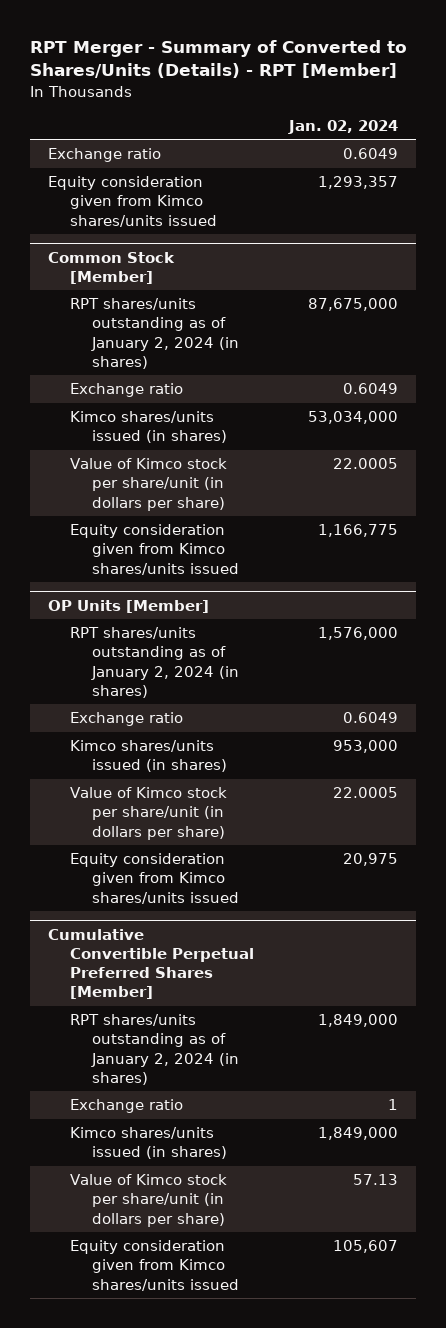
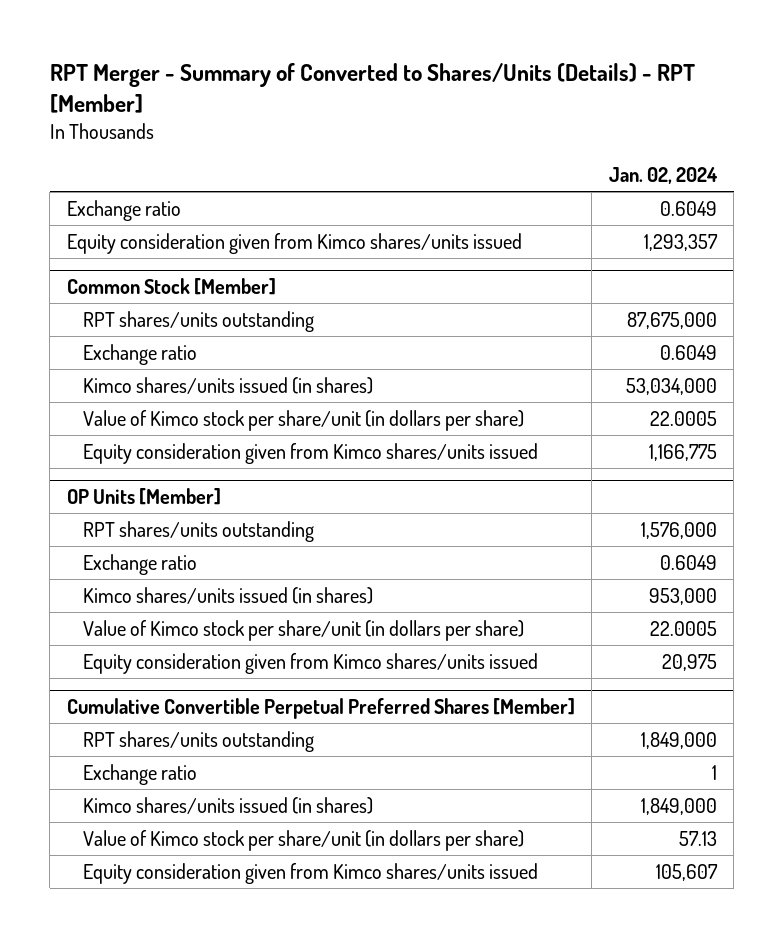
@ Common Stock [Member]
- RPT shares/units outstanding as of January 2, 2024 (in shares) | 87,675,000
+ RPT shares/units outstanding | 87,675,000
@ OP Units [Member]
- RPT shares/units outstanding as of January 2, 2024 (in shares) | 1,576,000
+ RPT shares/units outstanding | 1,576,000
@ Cumulative Convertible Perpetual Preferred Shares [Member]
- RPT shares/units outstanding as of January 2, 2024 (in shares) | 1,849,000
+ RPT shares/units outstanding | 1,849,000

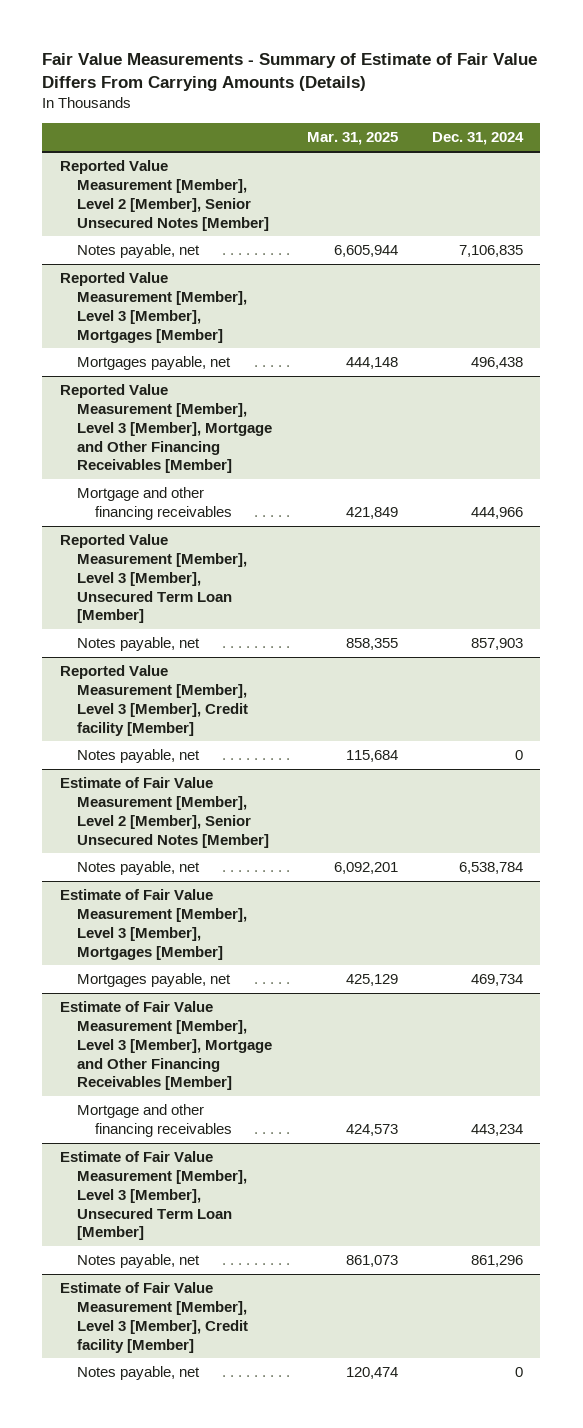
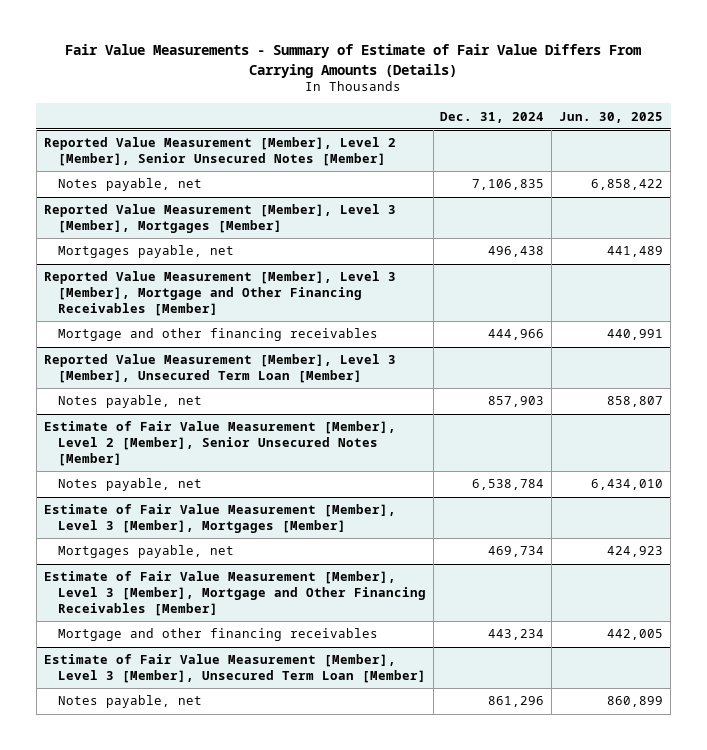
- | Mar. 31, 2025 | Dec. 31, 2024
+ | Dec. 31, 2024 | Jun. 30, 2025
- Reported Value Measurement [Member], Level 3 [Member], Credit facility [Member]
- Notes payable, net | 115,684 | 0
- Estimate of Fair Value Measurement [Member], Level 3 [Member], Credit facility [Member]
- Notes payable, net | 120,474 | 0

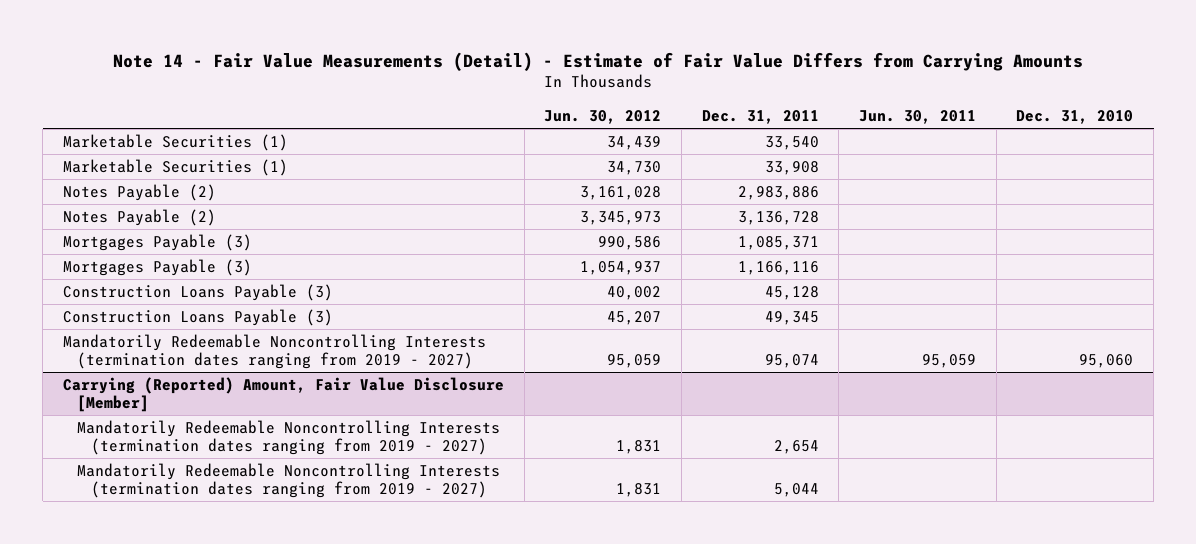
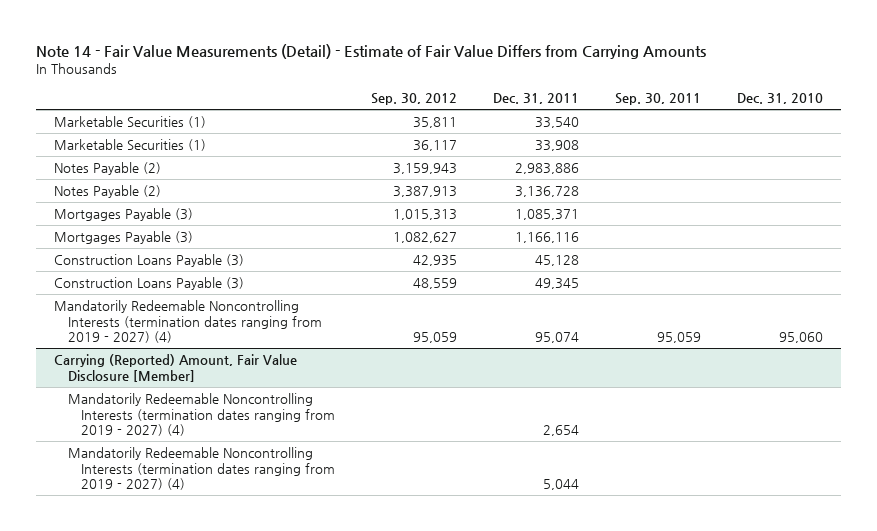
- | Jun. 30, 2012 | Dec. 31, 2011 | Jun. 30, 2011 | Dec. 31, 2010
+ | Sep. 30, 2012 | Dec. 31, 2011 | Sep. 30, 2011 | Dec. 31, 2010
- Mandatorily Redeemable Noncontrolling Interests (termination dates ranging from 2019 - 2027) | 95,059 | 95,074 | 95,059 | 95,060
+ Mandatorily Redeemable Noncontrolling Interests (termination dates ranging from 2019 - 2027) (4) | 95,059 | 95,074 | 95,059 | 95,060
@ Carrying (Reported) Amount, Fair Value Disclosure [Member]
- Mandatorily Redeemable Noncontrolling Interests (termination dates ranging from 2019 - 2027) | 1,831 | 2,654 | |
- Mandatorily Redeemable Noncontrolling Interests (termination dates ranging from 2019 - 2027) | 1,831 | 5,044 | |
+ Mandatorily Redeemable Noncontrolling Interests (termination dates ranging from 2019 - 2027) (4) | | 2,654 | |
+ Mandatorily Redeemable Noncontrolling Interests (termination dates ranging from 2019 - 2027) (4) | | 5,044 | |

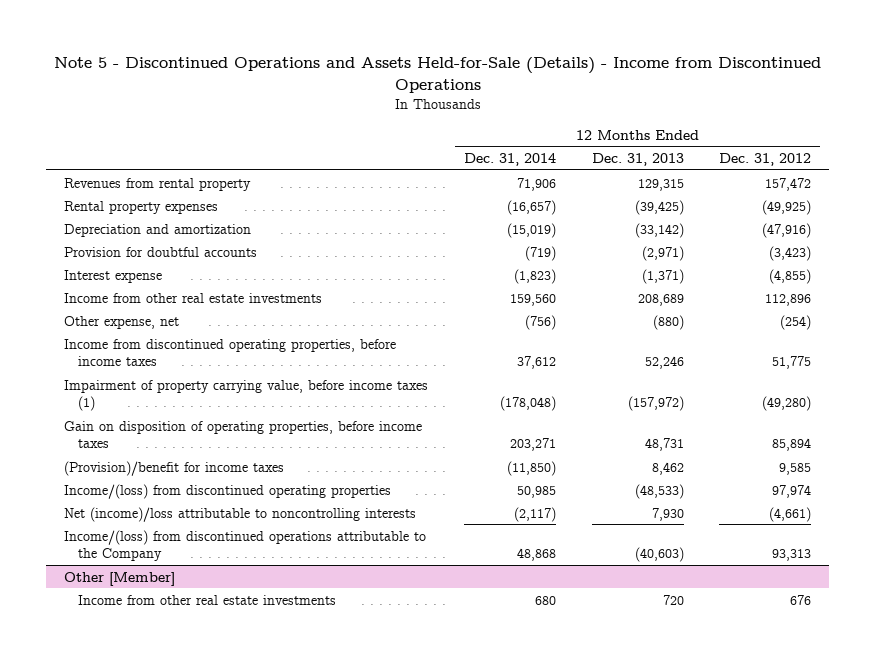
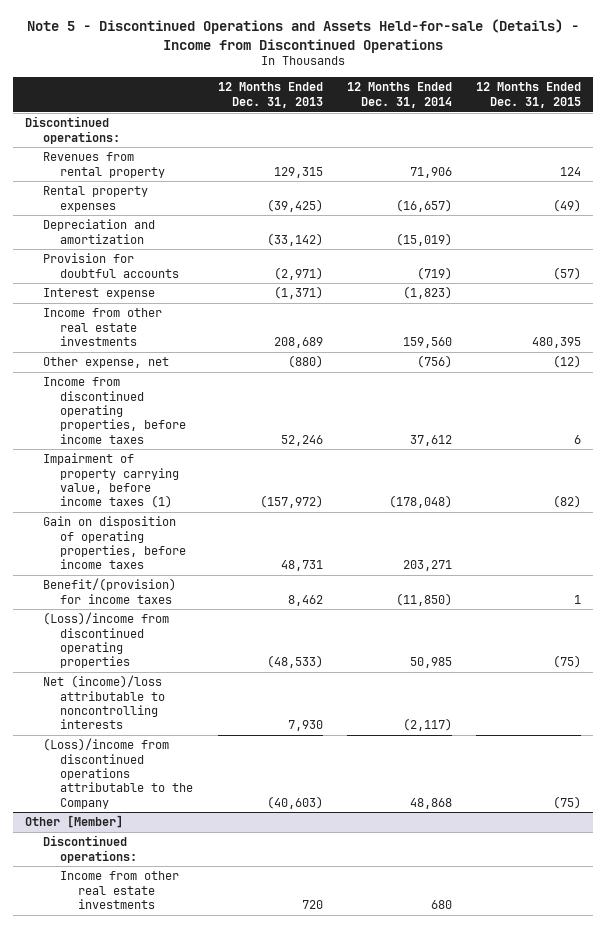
- Note 5 - Discontinued Operations and Assets Held-for-Sale (Details) - Income from Discontinued Operations
+ Note 5 - Discontinued Operations and Assets Held-for-sale (Details) - Income from Discontinued Operations
- | 12 Months Ended Dec. 31, 2014 | 12 Months Ended Dec. 31, 2013 | 12 Months Ended Dec. 31, 2012
+ | 12 Months Ended Dec. 31, 2013 | 12 Months Ended Dec. 31, 2014 | 12 Months Ended Dec. 31, 2015
+ Discontinued operations:
- (Provision)/benefit for income taxes | (11,850) | 8,462 | 9,585
- Income/(loss) from discontinued operating properties | 50,985 | (48,533) | 97,974
+ Benefit/(provision) for income taxes | 8,462 | (11,850) | 1
+ (Loss)/income from discontinued operating properties | (48,533) | 50,985 | (75)
- Income/(loss) from discontinued operations attributable to the Company | 48,868 | (40,603) | 93,313
+ (Loss)/income from discontinued operations attributable to the Company | (40,603) | 48,868 | (75)
@ Other [Member]
+ Discontinued operations:

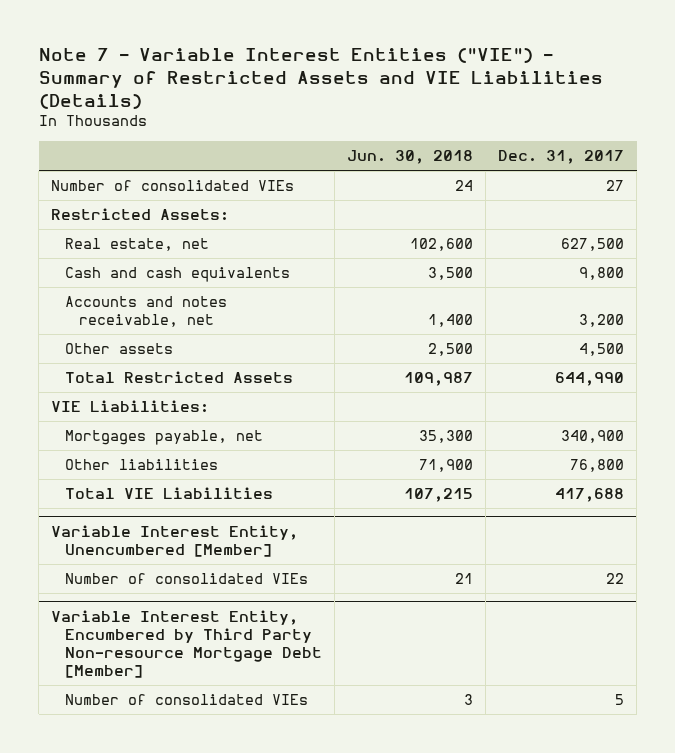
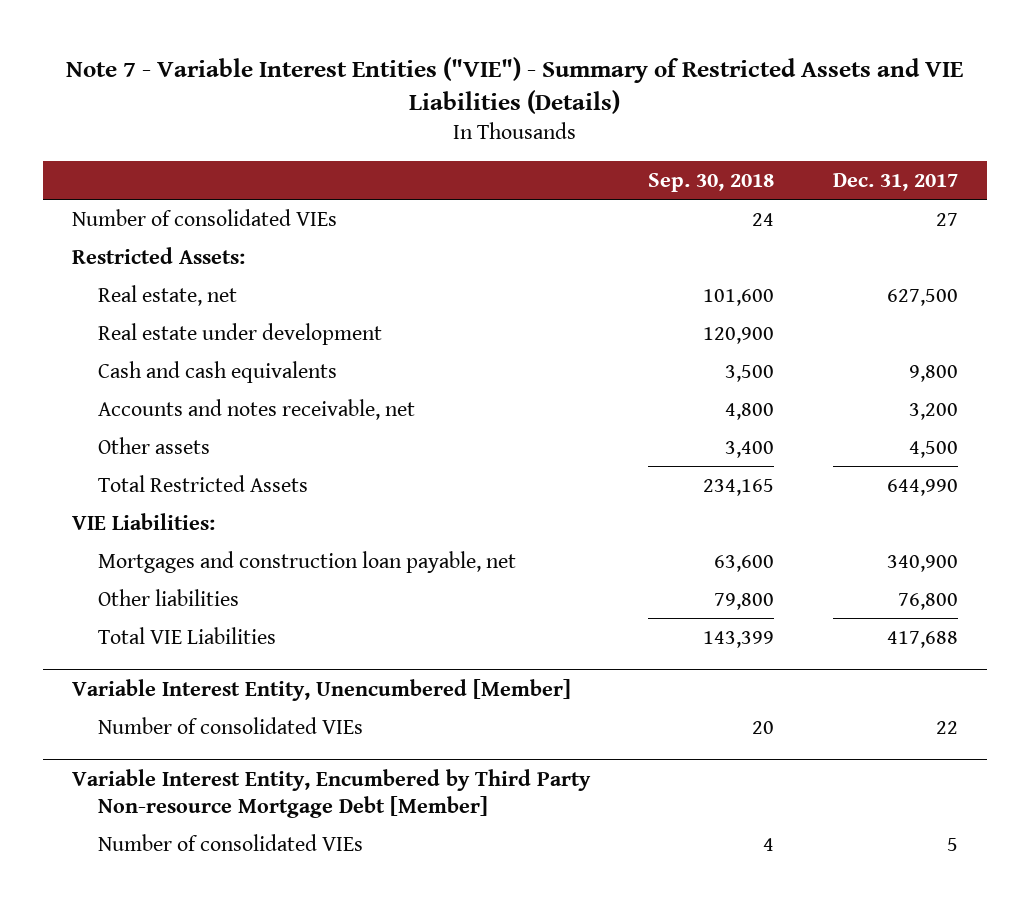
- | Jun. 30, 2018 | Dec. 31, 2017
+ | Sep. 30, 2018 | Dec. 31, 2017
+ Real estate under development | 120,900 |
- Mortgages payable, net | 35,300 | 340,900
+ Mortgages and construction loan payable, net | 63,600 | 340,900

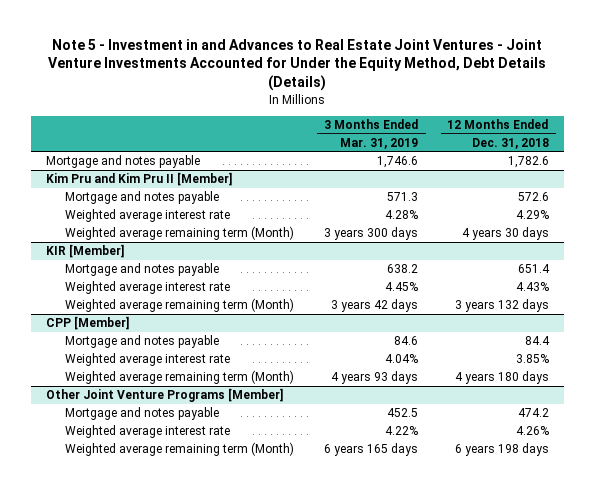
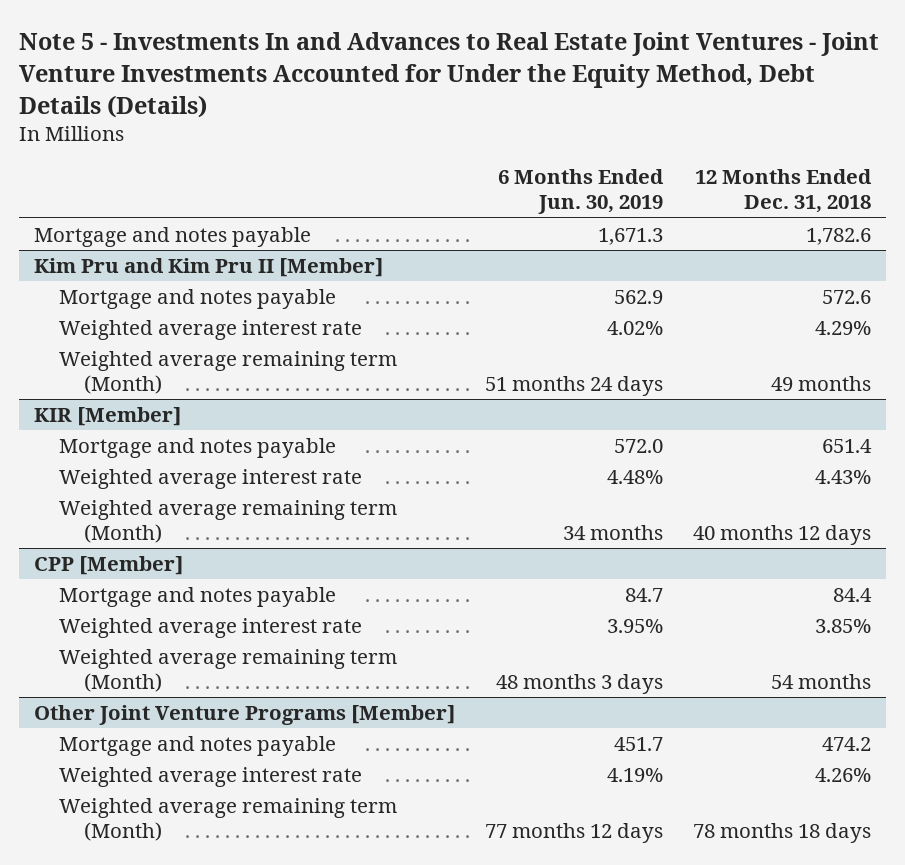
- Note 5 - Investment in and Advances to Real Estate Joint Ventures - Joint Venture Investments Accounted for Under the Equity Method, Debt Details (Details)
+ Note 5 - Investments In and Advances to Real Estate Joint Ventures - Joint Venture Investments Accounted for Under the Equity Method, Debt Details (Details)
- | 3 Months Ended Mar. 31, 2019 | 12 Months Ended Dec. 31, 2018
+ | 6 Months Ended Jun. 30, 2019 | 12 Months Ended Dec. 31, 2018
@ Kim Pru and Kim Pru II [Member]
- Weighted average remaining term (Month) | 3 years 300 days | 4 years 30 days
+ Weighted average remaining term (Month) | 51 months 24 days | 49 months
@ KIR [Member]
- Weighted average remaining term (Month) | 3 years 42 days | 3 years 132 days
+ Weighted average remaining term (Month) | 34 months | 40 months 12 days
@ CPP [Member]
- Weighted average remaining term (Month) | 4 years 93 days | 4 years 180 days
+ Weighted average remaining term (Month) | 48 months 3 days | 54 months
@ Other Joint Venture Programs [Member]
- Weighted average remaining term (Month) | 6 years 165 days | 6 years 198 days
+ Weighted average remaining term (Month) | 77 months 12 days | 78 months 18 days

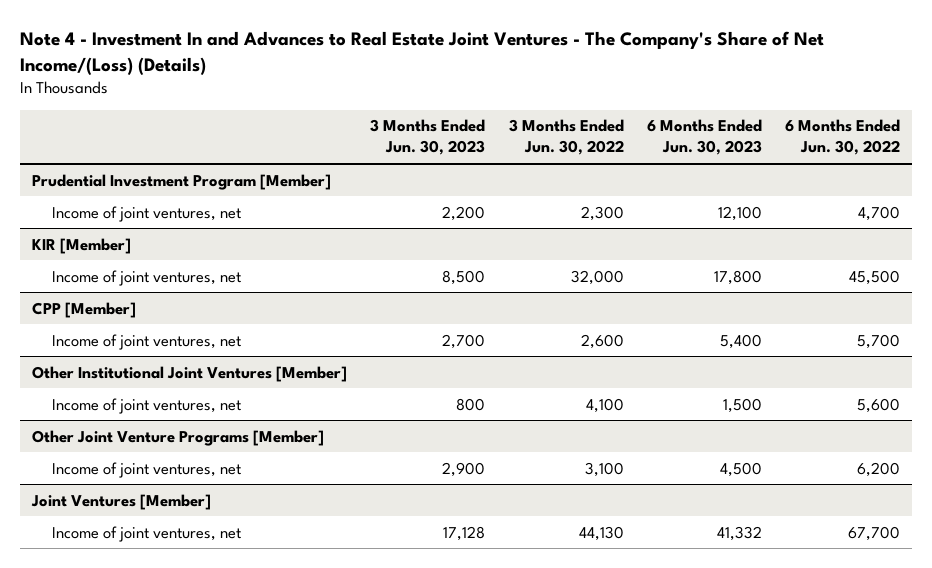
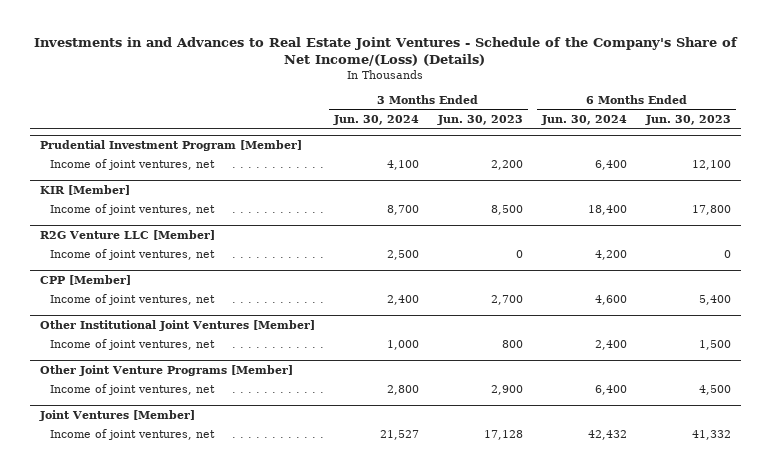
- Note 4 - Investment In and Advances to Real Estate Joint Ventures - The Company's Share of Net Income/(Loss) (Details)
+ Investments in and Advances to Real Estate Joint Ventures - Schedule of the Company's Share of Net Income/(Loss) (Details)
- | 3 Months Ended Jun. 30, 2023 | 3 Months Ended Jun. 30, 2022 | 6 Months Ended Jun. 30, 2023 | 6 Months Ended Jun. 30, 2022
+ | 3 Months Ended Jun. 30, 2024 | 3 Months Ended Jun. 30, 2023 | 6 Months Ended Jun. 30, 2024 | 6 Months Ended Jun. 30, 2023
+ R2G Venture LLC [Member]
+ Income of joint ventures, net | 2,500 | 0 | 4,200 | 0

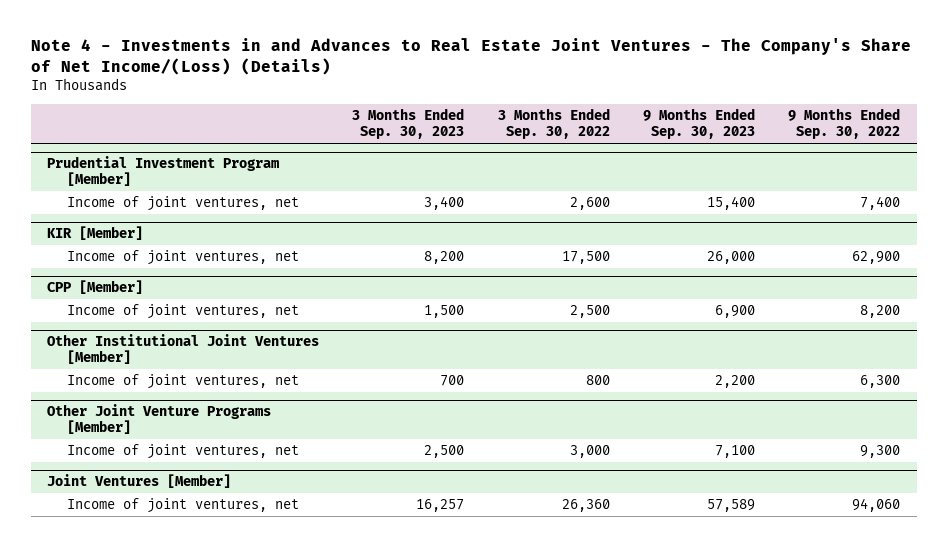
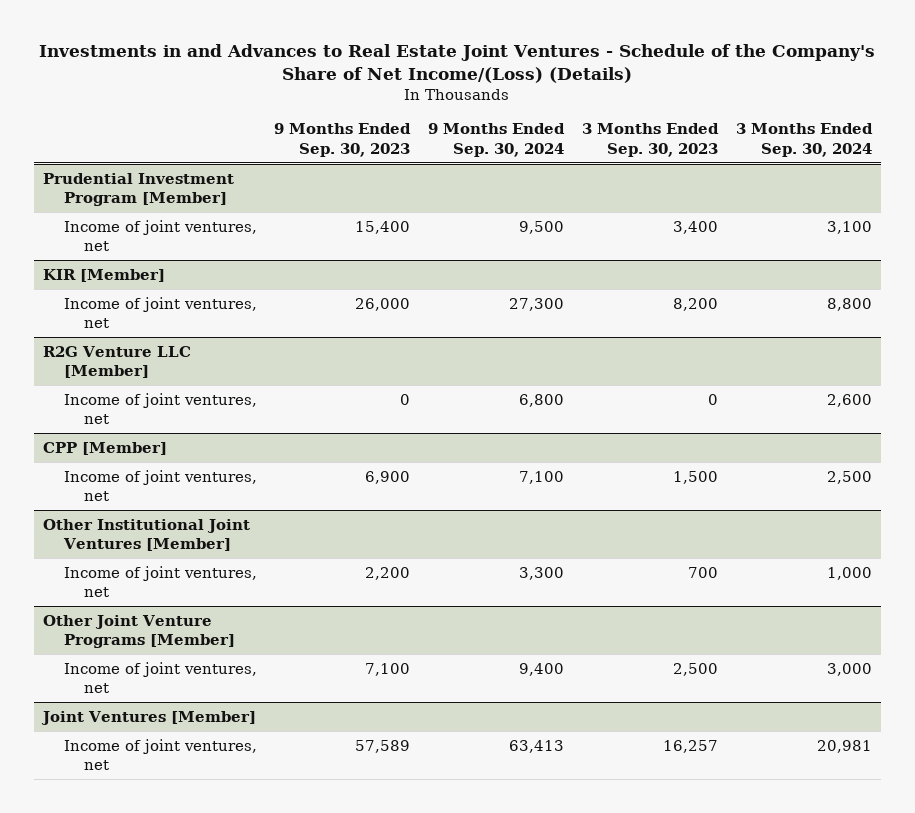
- Note 4 - Investments in and Advances to Real Estate Joint Ventures - The Company's Share of Net Income/(Loss) (Details)
+ Investments in and Advances to Real Estate Joint Ventures - Schedule of the Company's Share of Net Income/(Loss) (Details)
- | 3 Months Ended Sep. 30, 2023 | 3 Months Ended Sep. 30, 2022 | 9 Months Ended Sep. 30, 2023 | 9 Months Ended Sep. 30, 2022
+ | 9 Months Ended Sep. 30, 2023 | 9 Months Ended Sep. 30, 2024 | 3 Months Ended Sep. 30, 2023 | 3 Months Ended Sep. 30, 2024
+ R2G Venture LLC [Member]
+ Income of joint ventures, net | 0 | 6,800 | 0 | 2,600

